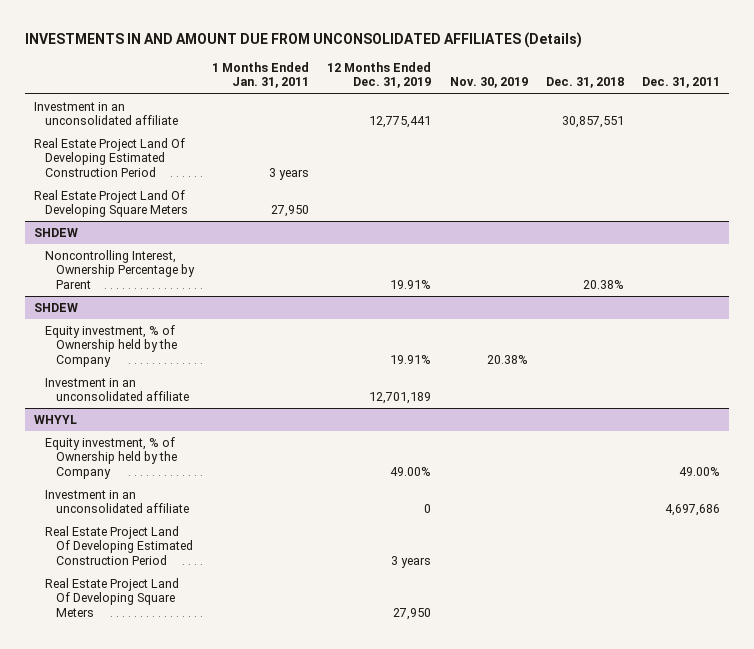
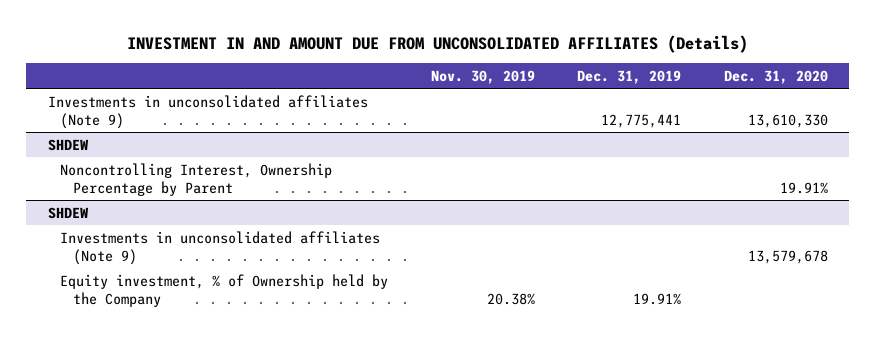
- INVESTMENTS IN AND AMOUNT DUE FROM UNCONSOLIDATED AFFILIATES (Details)
+ INVESTMENT IN AND AMOUNT DUE FROM UNCONSOLIDATED AFFILIATES (Details)
- | 1 Months Ended Jan. 31, 2011 | 12 Months Ended Dec. 31, 2019 | Nov. 30, 2019 | Dec. 31, 2018 | Dec. 31, 2011
+ | Nov. 30, 2019 | Dec. 31, 2019 | Dec. 31, 2020
- Investment in an unconsolidated affiliate | | 12,775,441 | | 30,857,551 |
- Real Estate Project Land Of Developing Estimated Construction Period | 3 years | | | |
- Real Estate Project Land Of Developing Square Meters | 27,950 | | | |
+ Investments in unconsolidated affiliates (Note 9) | | 12,775,441 | 13,610,330
@ SHDEW
+ Investments in unconsolidated affiliates (Note 9) | | | 13,579,678
- Investment in an unconsolidated affiliate | | 12,701,189 | | |
- WHYYL
- Equity investment, % of Ownership held by the Company | | 49.00% | | | 49.00%
- Investment in an unconsolidated affiliate | | 0 | | | 4,697,686
- Real Estate Project Land Of Developing Estimated Construction Period | | 3 years | | |
- Real Estate Project Land Of Developing Square Meters | | 27,950 | | |

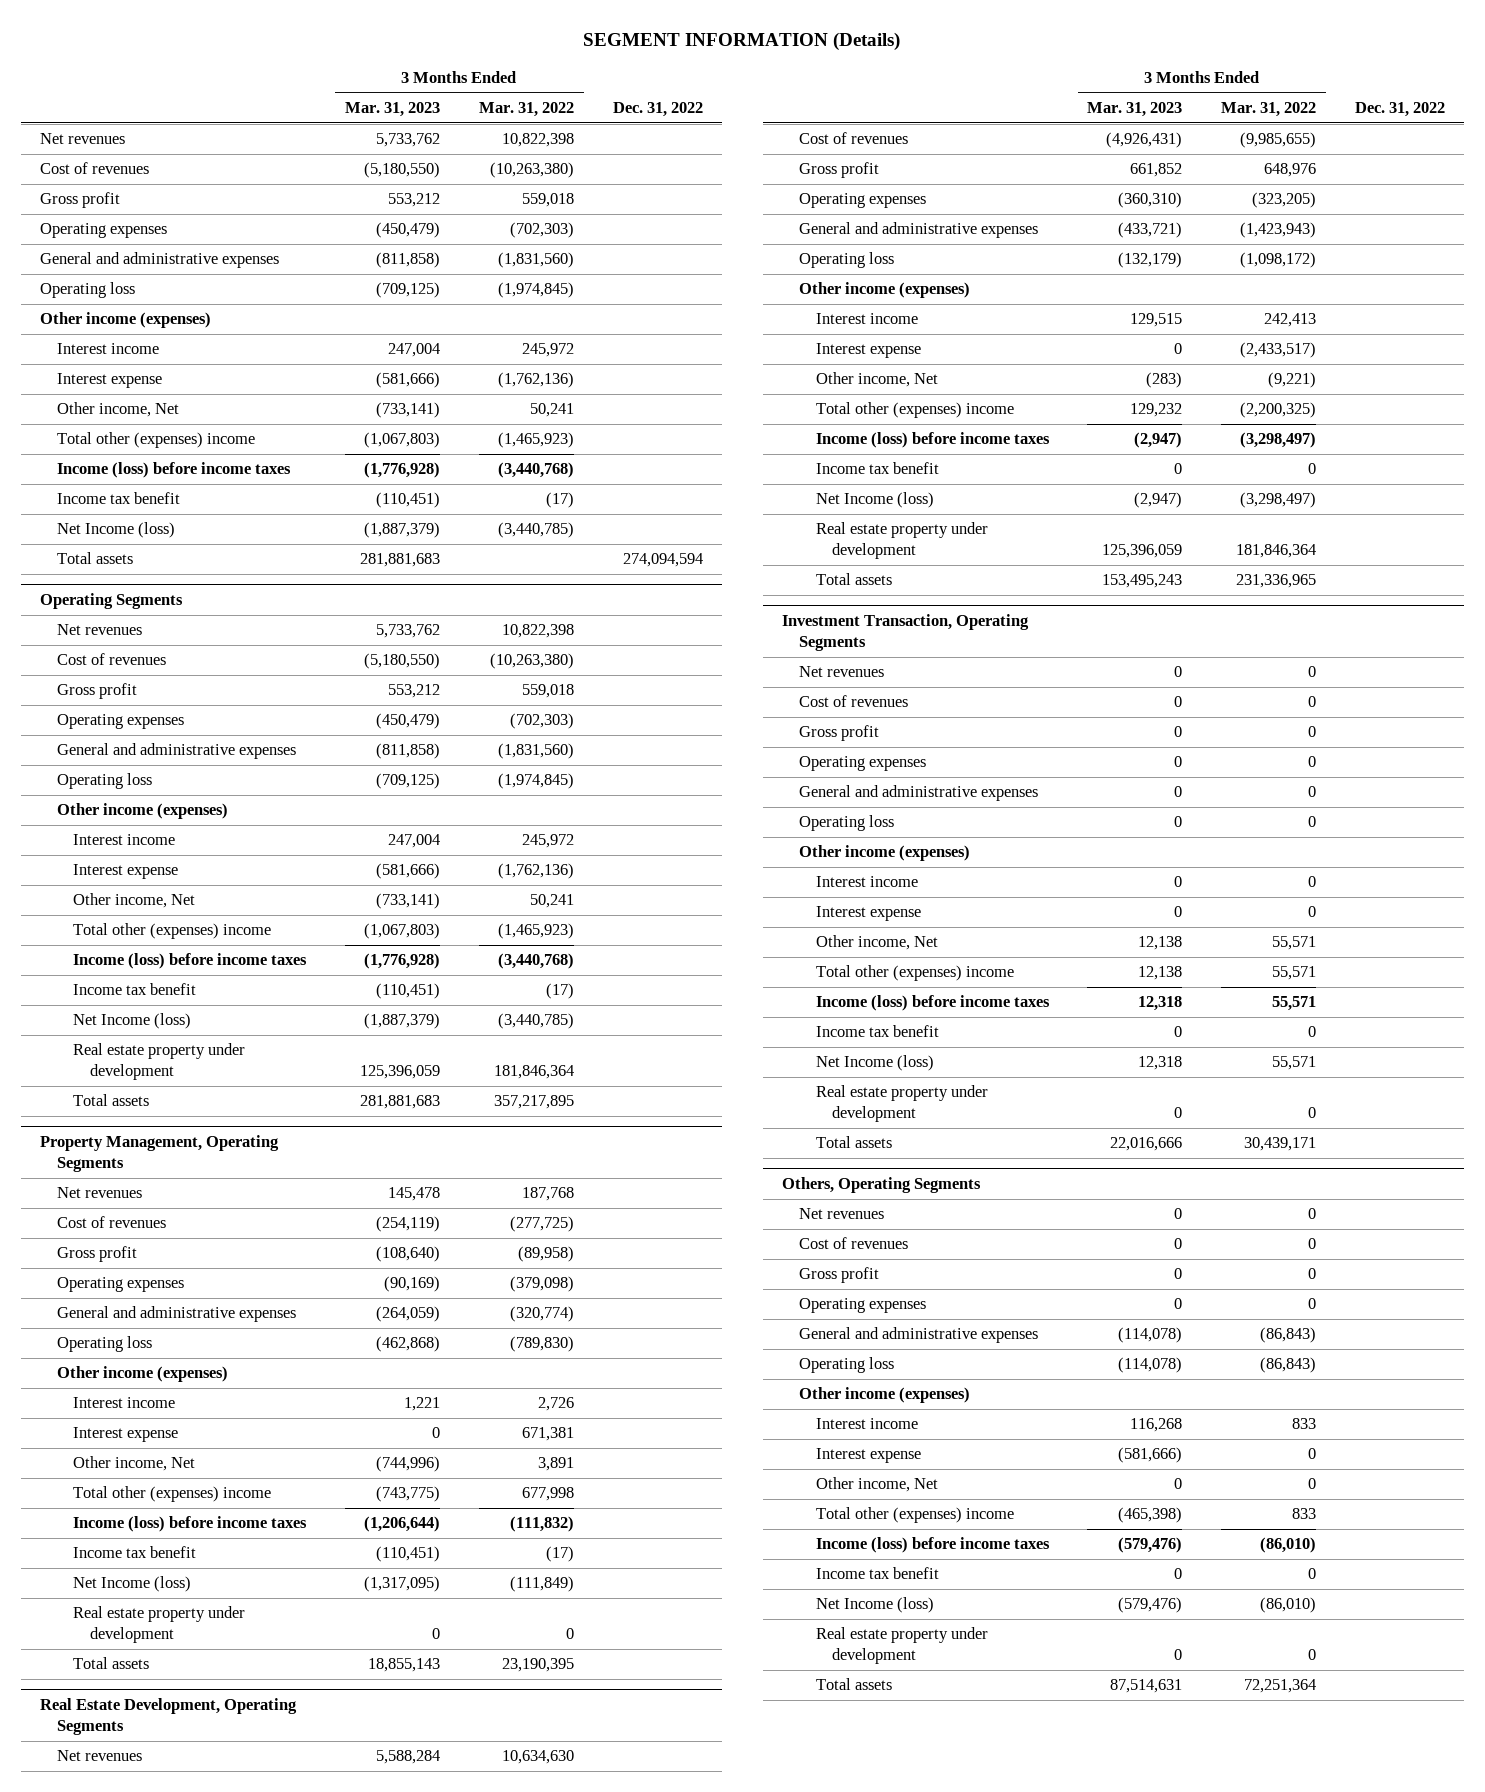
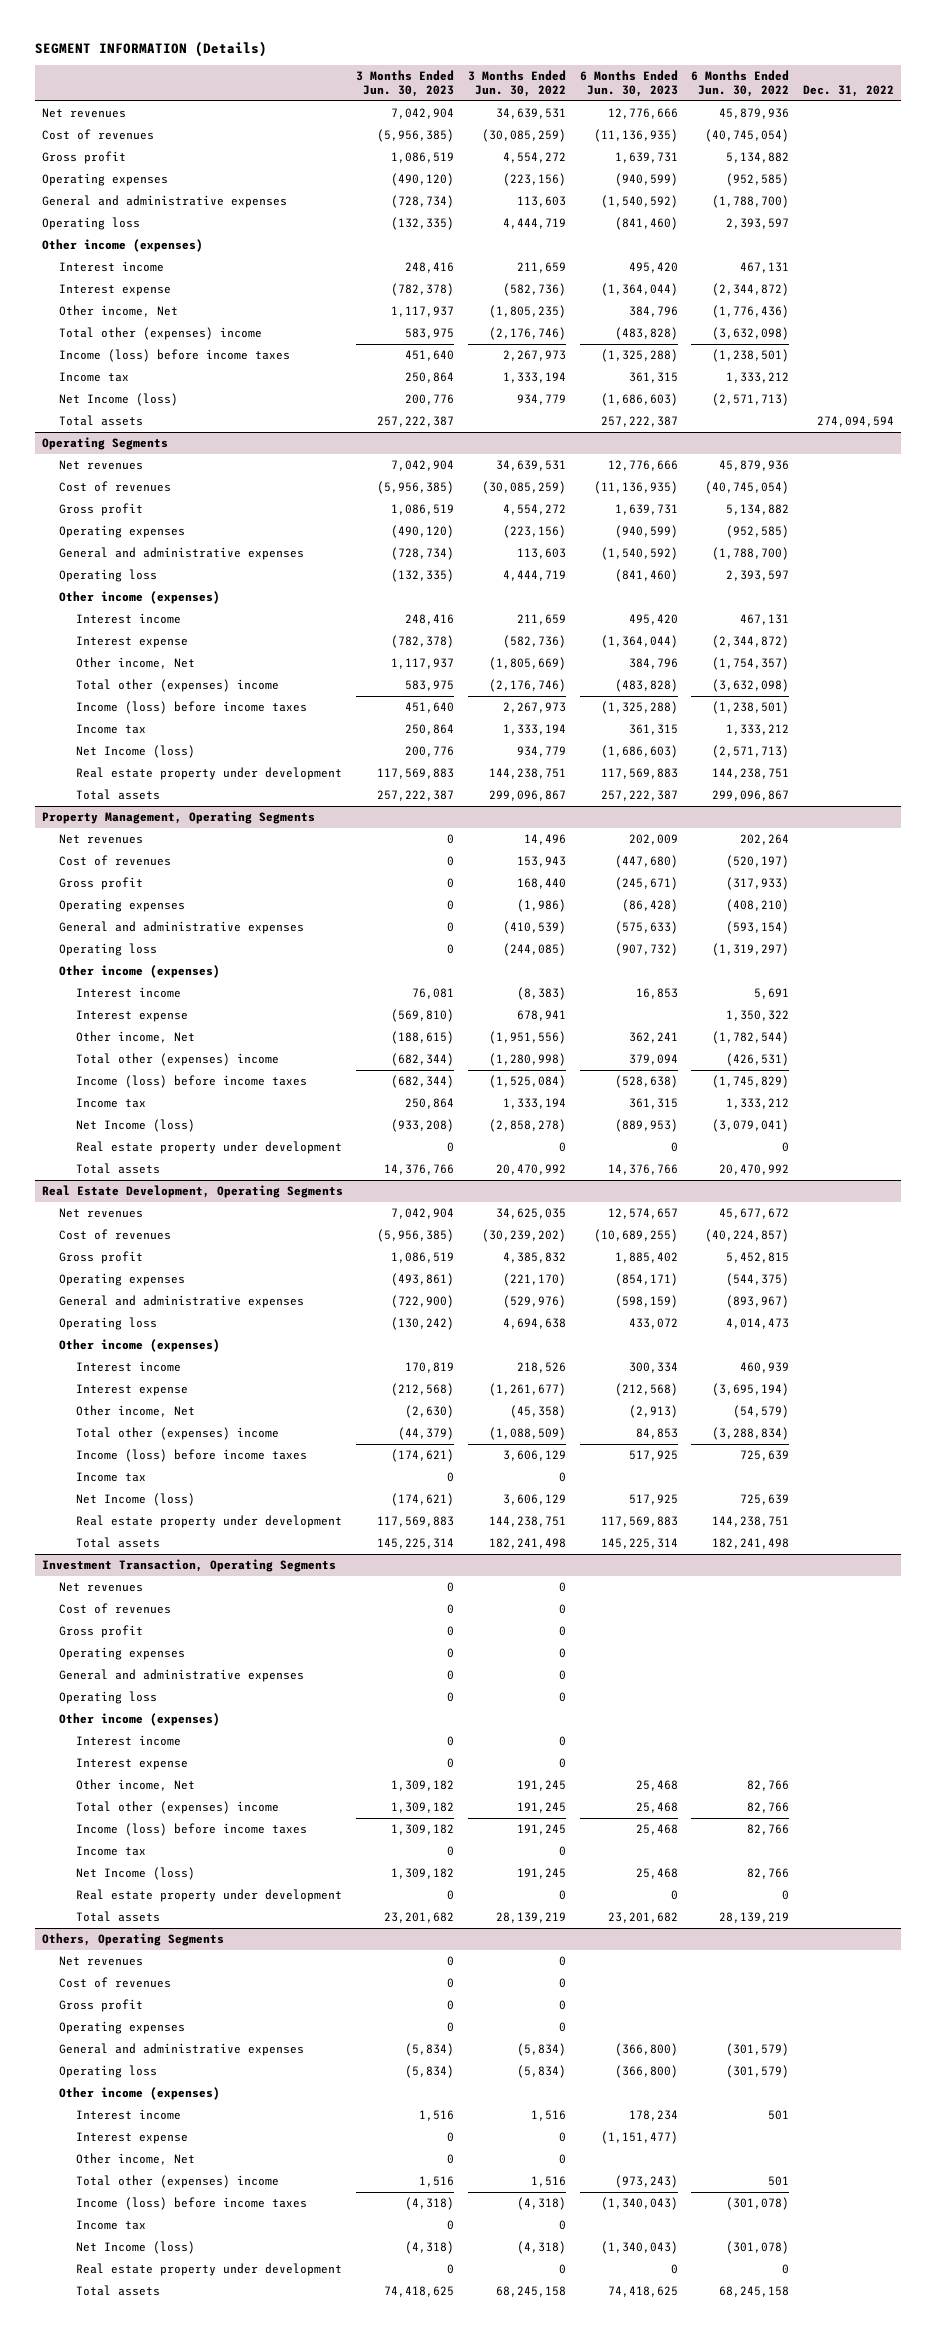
- | 3 Months Ended Mar. 31, 2023 | 3 Months Ended Mar. 31, 2022 | Dec. 31, 2022
+ | 3 Months Ended Jun. 30, 2023 | 3 Months Ended Jun. 30, 2022 | 6 Months Ended Jun. 30, 2023 | 6 Months Ended Jun. 30, 2022 | Dec. 31, 2022
- Income tax benefit | (110,451) | (17) |
+ Income tax | 250,864 | 1,333,194 | 361,315 | 1,333,212 |
@ Operating Segments
- Income tax benefit | (110,451) | (17) |
+ Income tax | 250,864 | 1,333,194 | 361,315 | 1,333,212 |
@ Property Management, Operating Segments
- Income tax benefit | (110,451) | (17) |
+ Income tax | 250,864 | 1,333,194 | 361,315 | 1,333,212 |
@ Real Estate Development, Operating Segments
- Income tax benefit | 0 | 0 |
+ Income tax | 0 | 0 | | |
@ Investment Transaction, Operating Segments
- Income tax benefit | 0 | 0 |
+ Income tax | 0 | 0 | | |
@ Others, Operating Segments
- Income tax benefit | 0 | 0 |
+ Income tax | 0 | 0 | | |

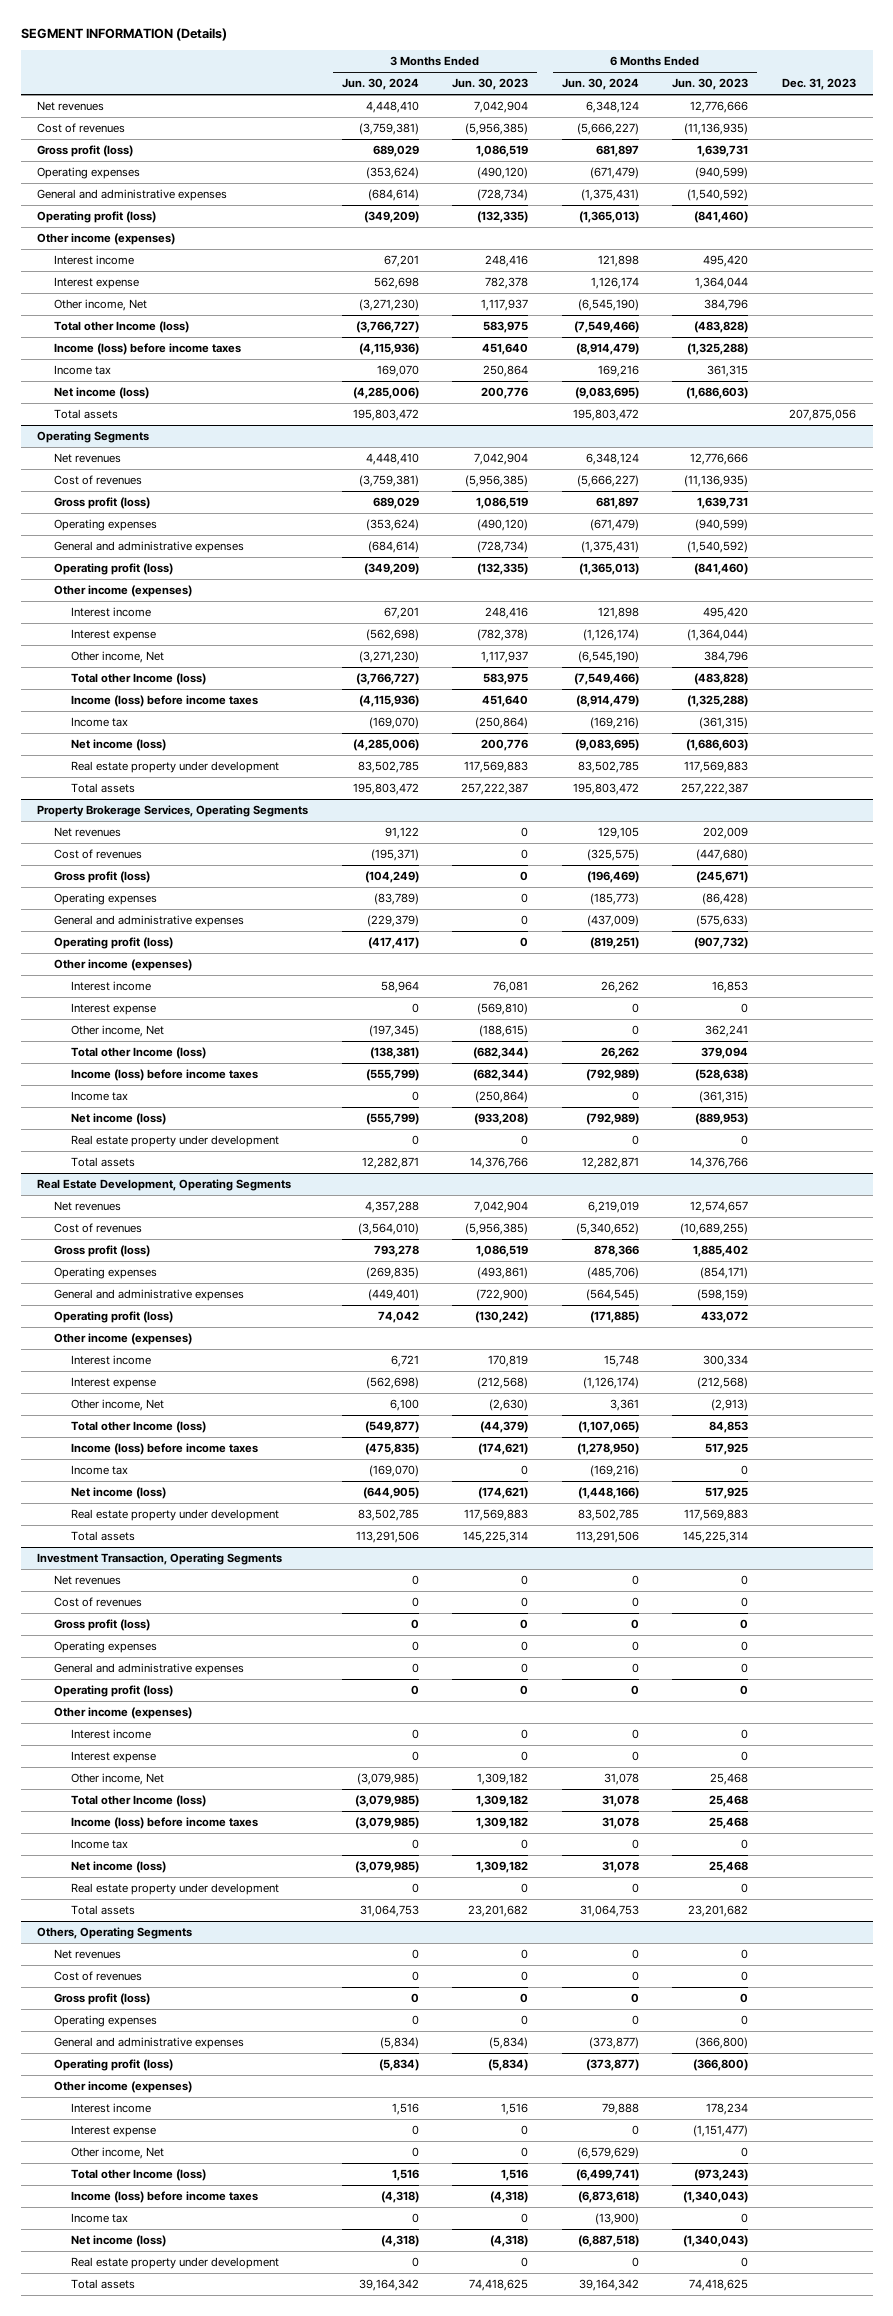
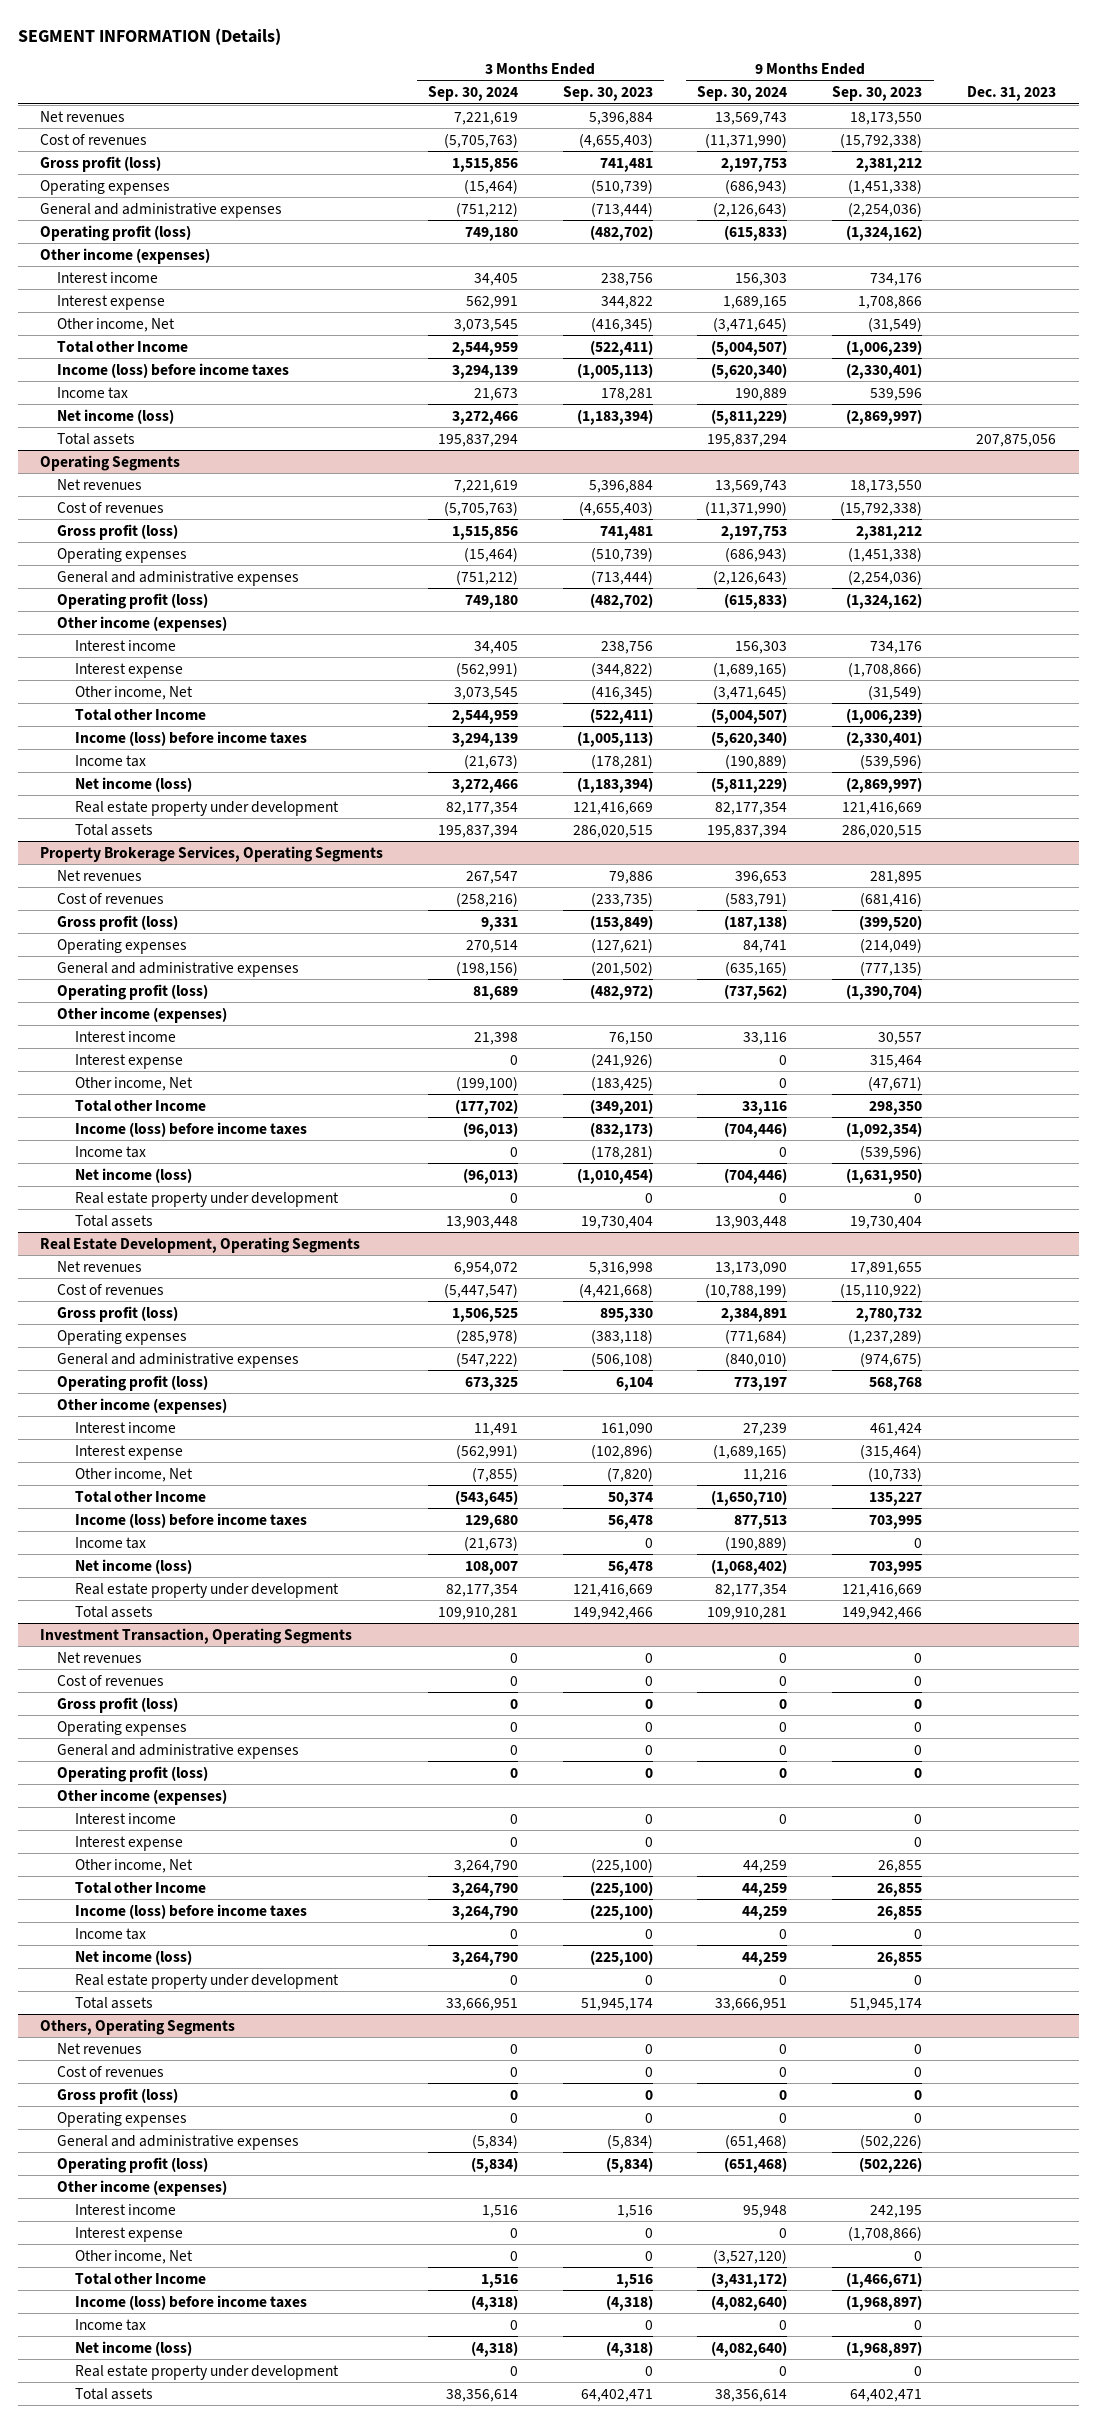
- | 3 Months Ended Jun. 30, 2024 | 3 Months Ended Jun. 30, 2023 | 6 Months Ended Jun. 30, 2024 | 6 Months Ended Jun. 30, 2023 | Dec. 31, 2023
+ | 3 Months Ended Sep. 30, 2024 | 3 Months Ended Sep. 30, 2023 | 9 Months Ended Sep. 30, 2024 | 9 Months Ended Sep. 30, 2023 | Dec. 31, 2023
- Total other Income (loss) | (3,766,727) | 583,975 | (7,549,466) | (483,828) |
+ Total other Income | 2,544,959 | (522,411) | (5,004,507) | (1,006,239) |
@ Operating Segments
- Total other Income (loss) | (3,766,727) | 583,975 | (7,549,466) | (483,828) |
+ Total other Income | 2,544,959 | (522,411) | (5,004,507) | (1,006,239) |
@ Property Brokerage Services, Operating Segments
- Total other Income (loss) | (138,381) | (682,344) | 26,262 | 379,094 |
+ Total other Income | (177,702) | (349,201) | 33,116 | 298,350 |
@ Real Estate Development, Operating Segments
- Total other Income (loss) | (549,877) | (44,379) | (1,107,065) | 84,853 |
+ Total other Income | (543,645) | 50,374 | (1,650,710) | 135,227 |
@ Investment Transaction, Operating Segments
- Total other Income (loss) | (3,079,985) | 1,309,182 | 31,078 | 25,468 |
+ Total other Income | 3,264,790 | (225,100) | 44,259 | 26,855 |
@ Others, Operating Segments
- Total other Income (loss) | 1,516 | 1,516 | (6,499,741) | (973,243) |
+ Total other Income | 1,516 | 1,516 | (3,431,172) | (1,466,671) |

